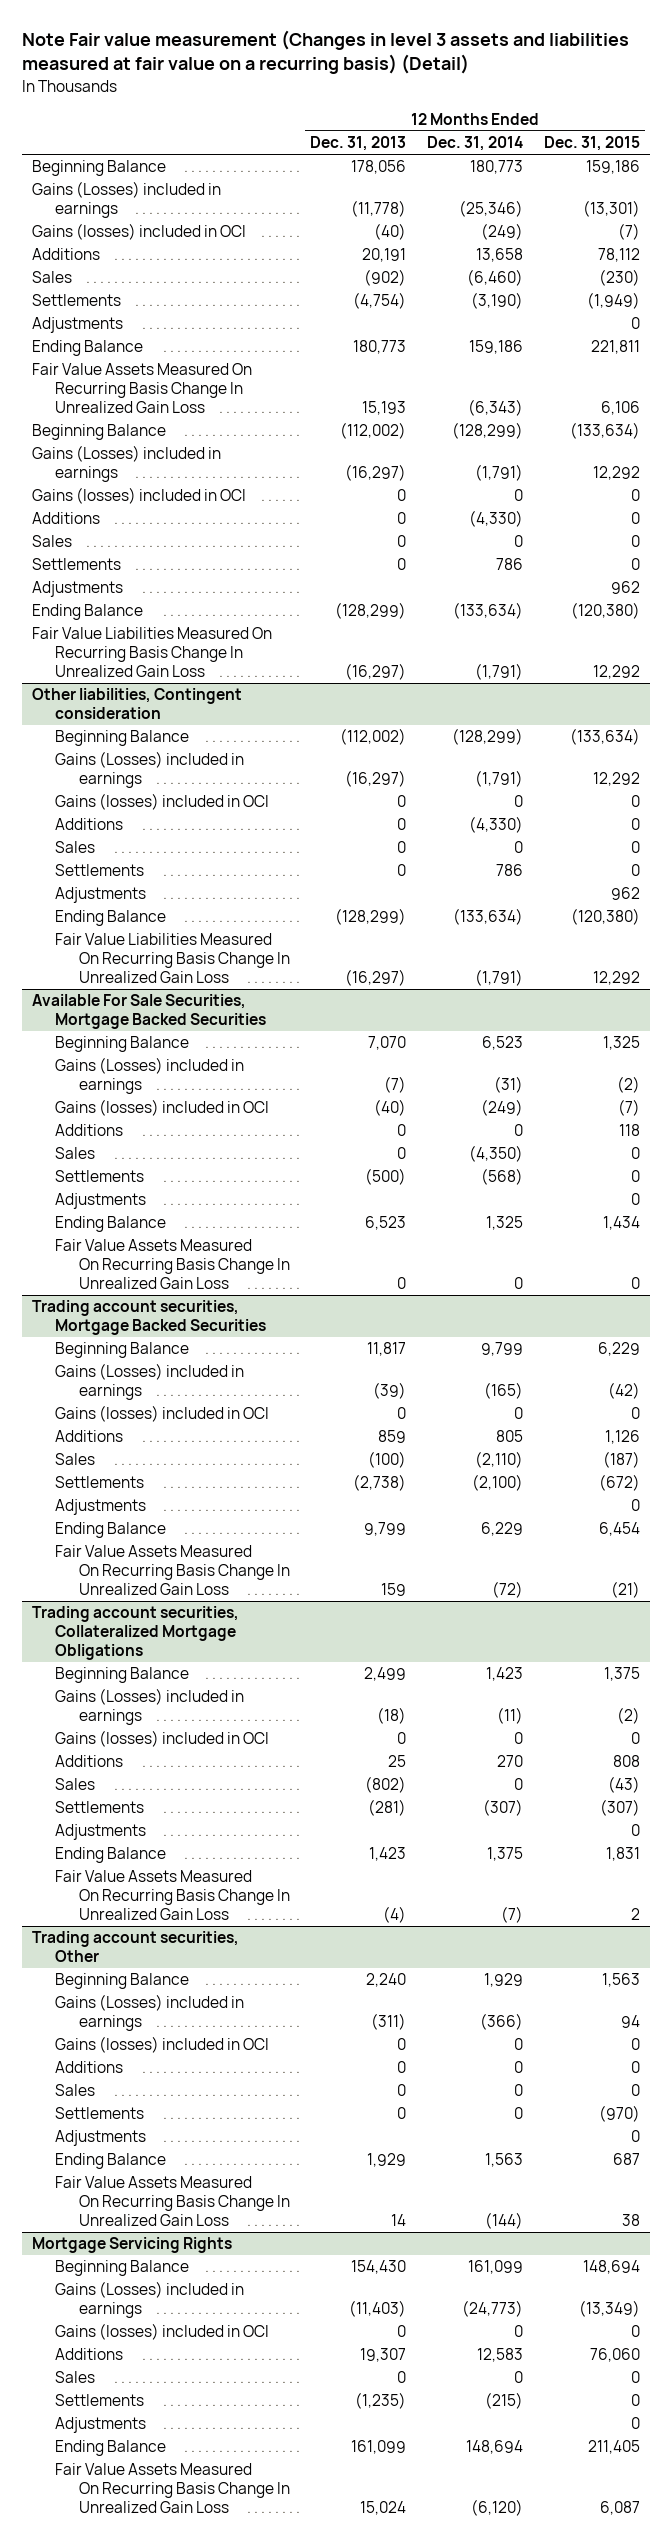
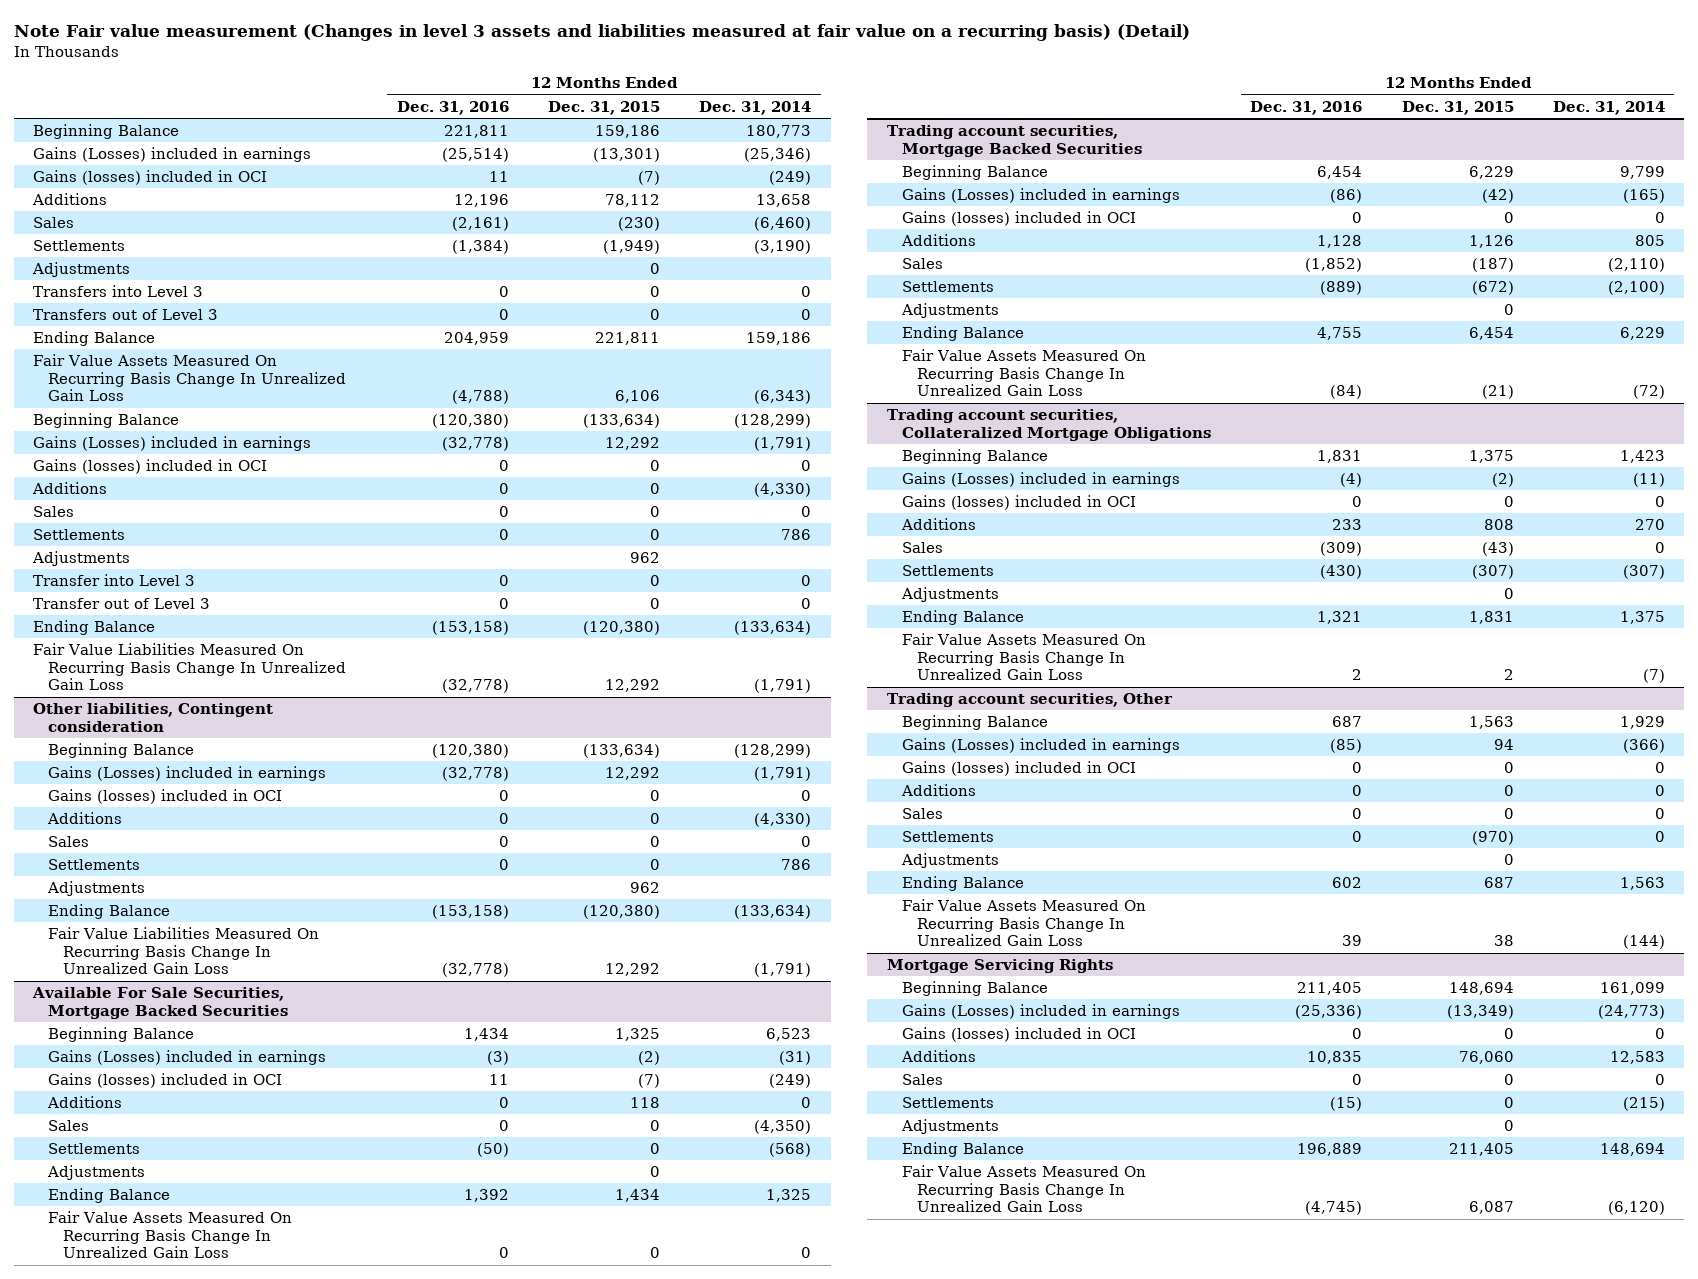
- | 12 Months Ended Dec. 31, 2013 | 12 Months Ended Dec. 31, 2014 | 12 Months Ended Dec. 31, 2015
+ | 12 Months Ended Dec. 31, 2016 | 12 Months Ended Dec. 31, 2015 | 12 Months Ended Dec. 31, 2014
+ Transfers into Level 3 | 0 | 0 | 0
+ Transfers out of Level 3 | 0 | 0 | 0
+ Transfer into Level 3 | 0 | 0 | 0
+ Transfer out of Level 3 | 0 | 0 | 0

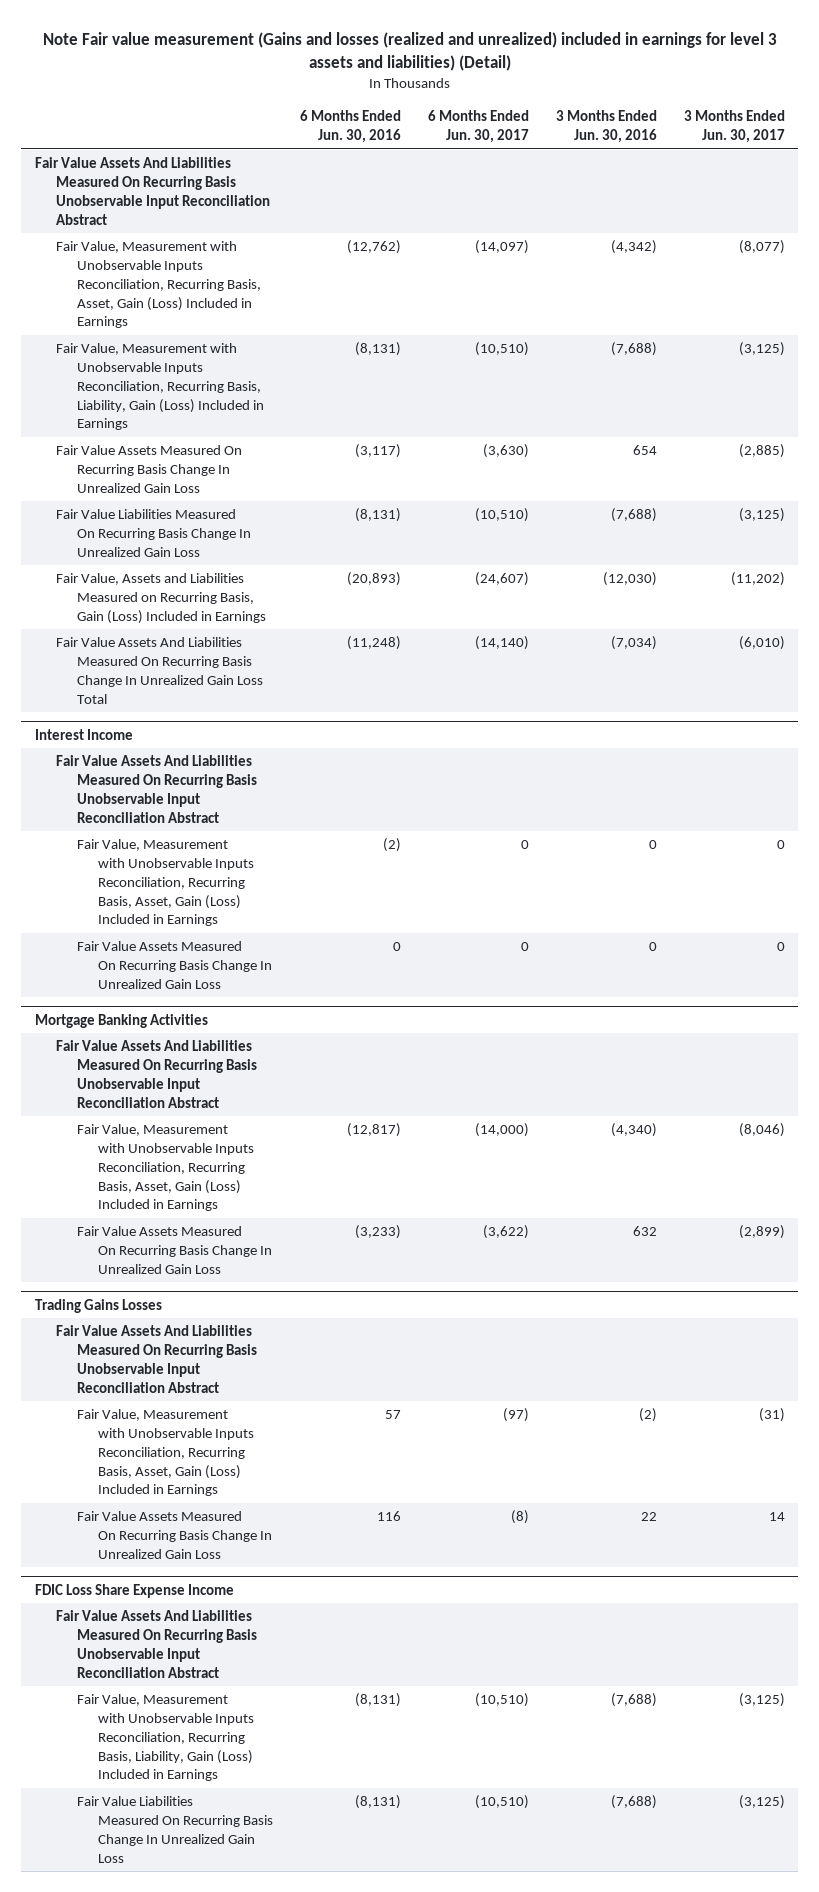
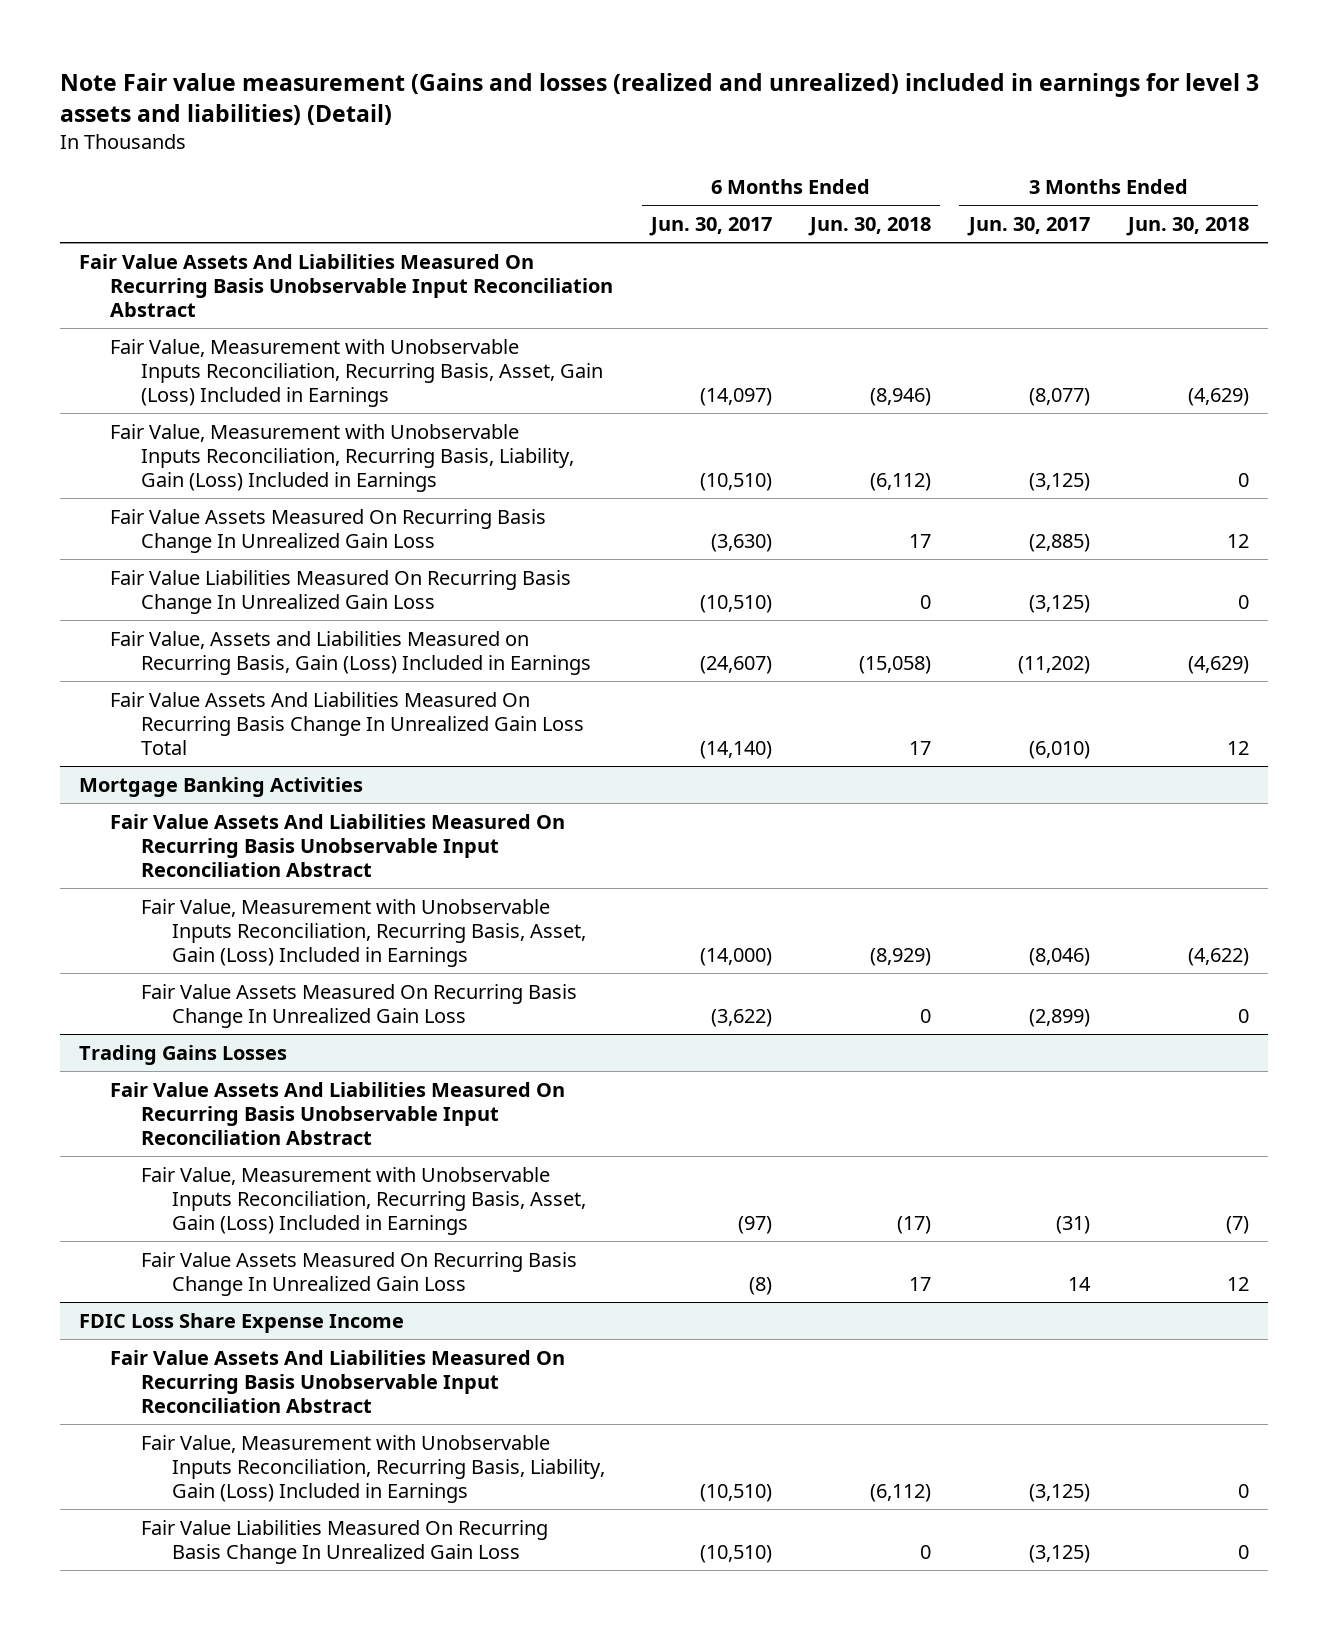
- | 6 Months Ended Jun. 30, 2016 | 6 Months Ended Jun. 30, 2017 | 3 Months Ended Jun. 30, 2016 | 3 Months Ended Jun. 30, 2017
+ | 6 Months Ended Jun. 30, 2017 | 6 Months Ended Jun. 30, 2018 | 3 Months Ended Jun. 30, 2017 | 3 Months Ended Jun. 30, 2018
- Interest Income
- Fair Value Assets And Liabilities Measured On Recurring Basis Unobservable Input Reconciliation Abstract
- Fair Value, Measurement with Unobservable Inputs Reconciliation, Recurring Basis, Asset, Gain (Loss) Included in Earnings | (2) | 0 | 0 | 0
- Fair Value Assets Measured On Recurring Basis Change In Unrealized Gain Loss | 0 | 0 | 0 | 0

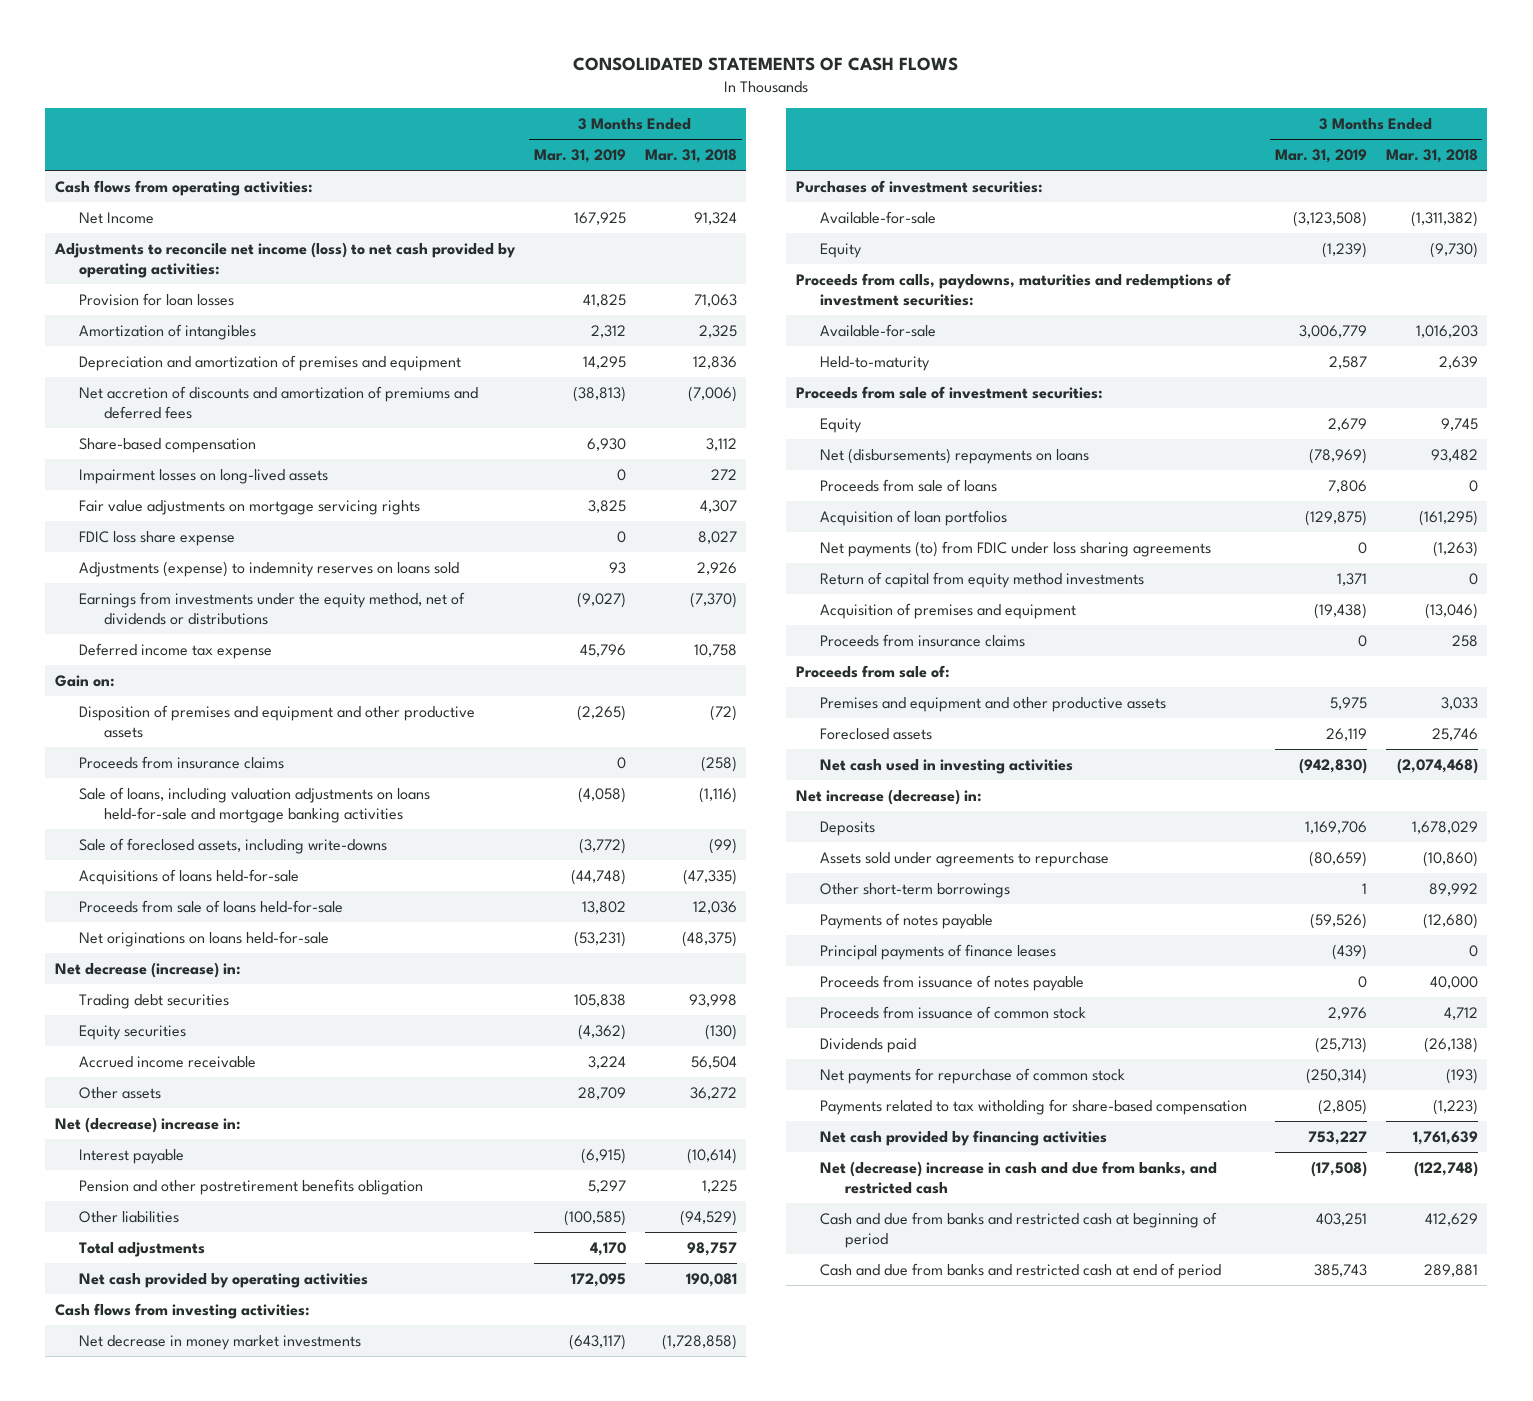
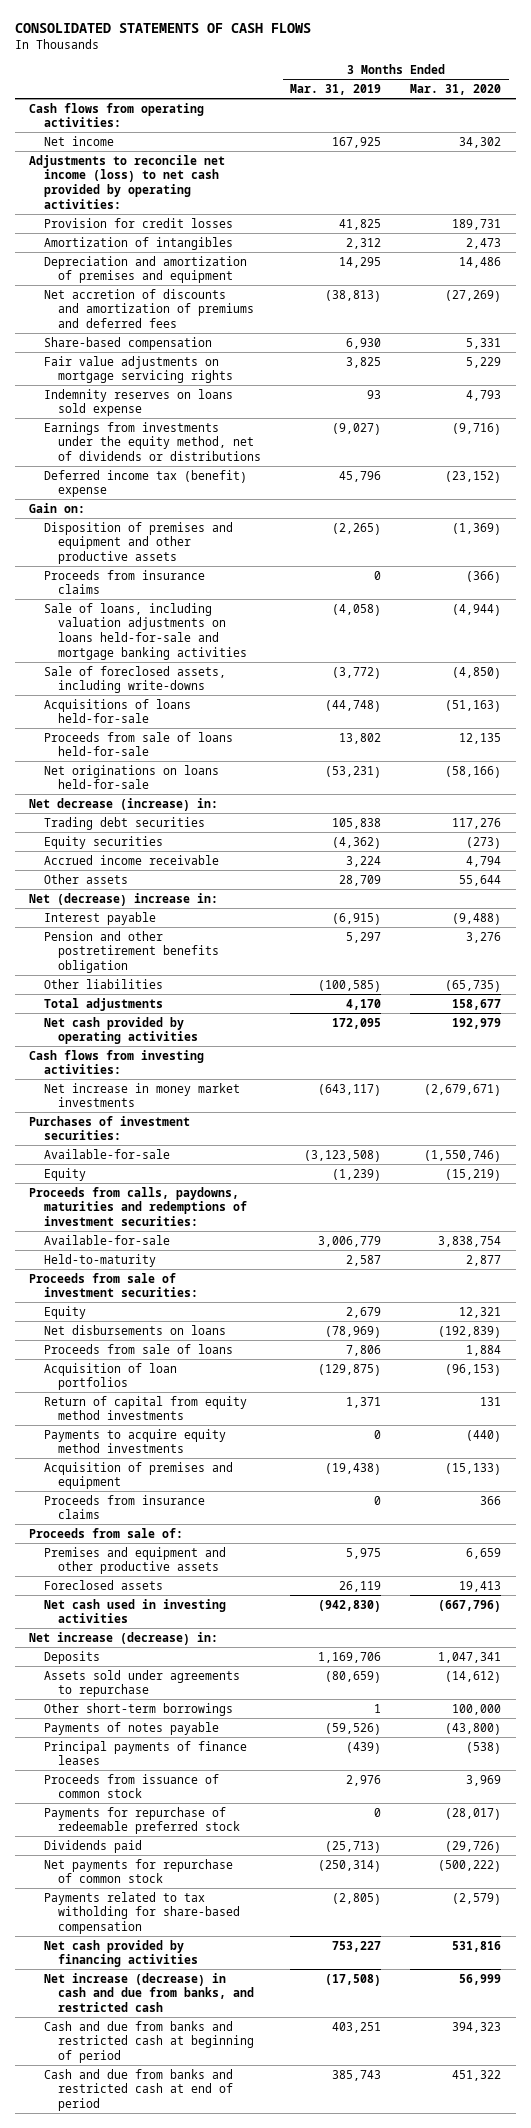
- | 3 Months Ended Mar. 31, 2019 | 3 Months Ended Mar. 31, 2018
+ | 3 Months Ended Mar. 31, 2019 | 3 Months Ended Mar. 31, 2020
- Net Income | 167,925 | 91,324
+ Net income | 167,925 | 34,302
- Provision for loan losses | 41,825 | 71,063
+ Provision for credit losses | 41,825 | 189,731
- Impairment losses on long-lived assets | 0 | 272
- FDIC loss share expense | 0 | 8,027
- Adjustments (expense) to indemnity reserves on loans sold | 93 | 2,926
+ Indemnity reserves on loans sold expense | 93 | 4,793
- Deferred income tax expense | 45,796 | 10,758
+ Deferred income tax (benefit) expense | 45,796 | (23,152)
- Net decrease in money market investments | (643,117) | (1,728,858)
+ Net increase in money market investments | (643,117) | (2,679,671)
- Net (disbursements) repayments on loans | (78,969) | 93,482
+ Net disbursements on loans | (78,969) | (192,839)
- Net payments (to) from FDIC under loss sharing agreements | 0 | (1,263)
+ Payments to acquire equity method investments | 0 | (440)
- Proceeds from issuance of notes payable | 0 | 40,000
+ Payments for repurchase of redeemable preferred stock | 0 | (28,017)
- Net (decrease) increase in cash and due from banks, and restricted cash | (17,508) | (122,748)
+ Net increase (decrease) in cash and due from banks, and restricted cash | (17,508) | 56,999

